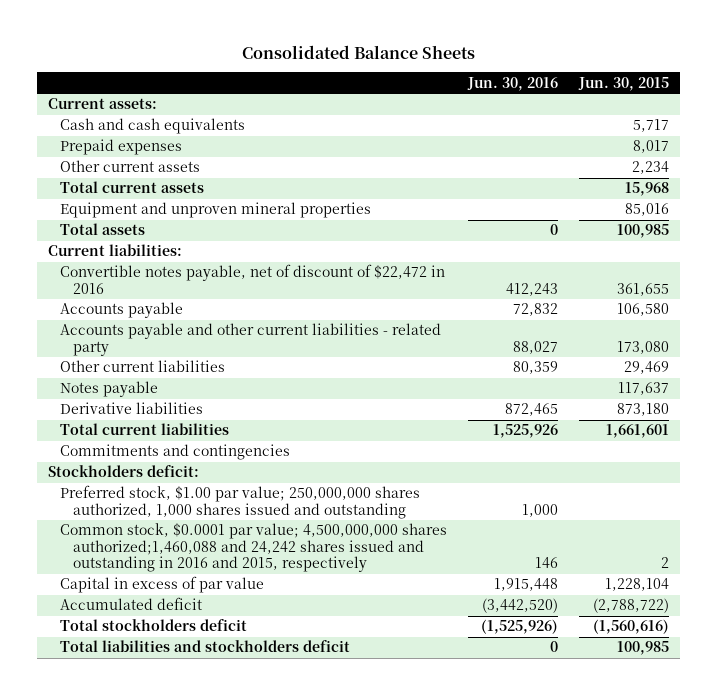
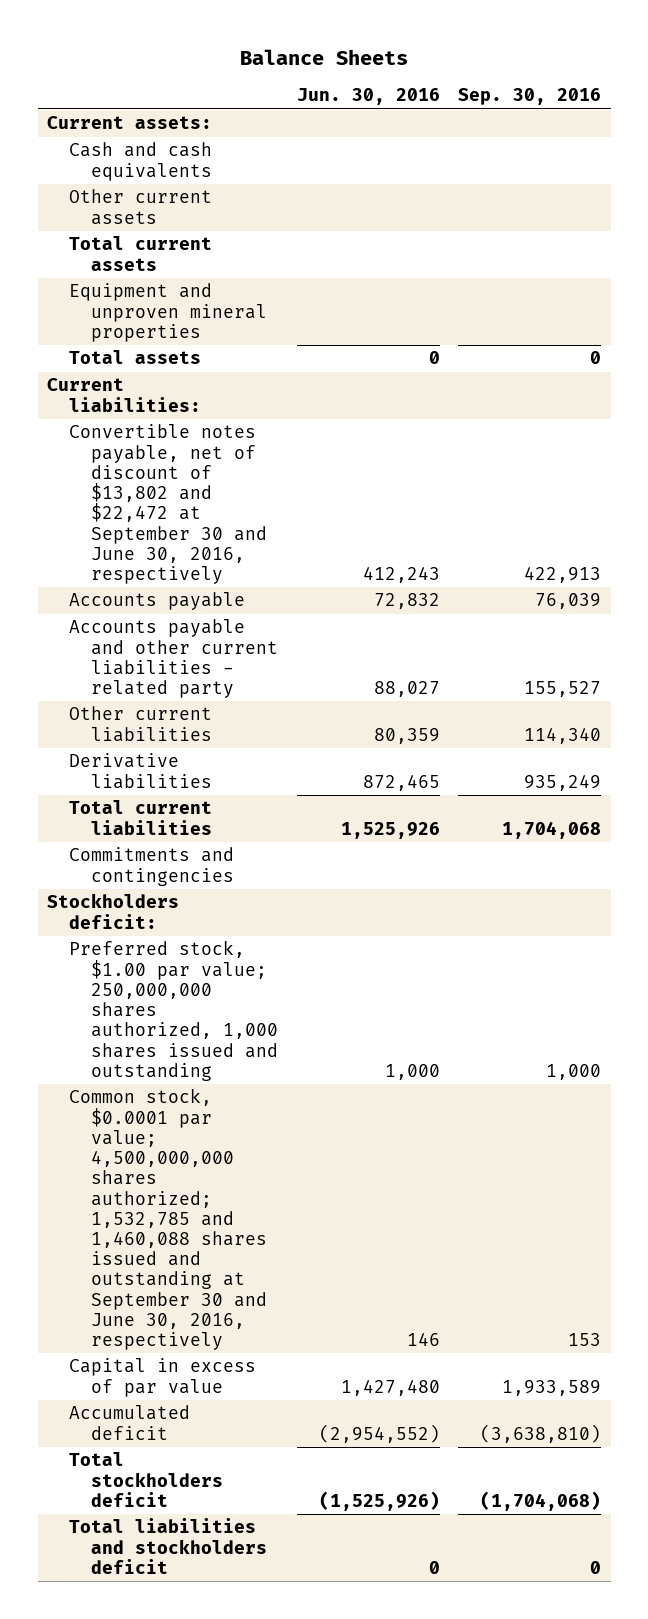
- Consolidated Balance Sheets
+ Balance Sheets
- | Jun. 30, 2016 | Jun. 30, 2015
+ | Jun. 30, 2016 | Sep. 30, 2016
- Prepaid expenses | | 8,017
- Convertible notes payable, net of discount of $22,472 in 2016 | 412,243 | 361,655
+ Convertible notes payable, net of discount of $13,802 and $22,472 at September 30 and June 30, 2016, respectively | 412,243 | 422,913
- Notes payable | | 117,637
- Common stock, $0.0001 par value; 4,500,000,000 shares authorized;1,460,088 and 24,242 shares issued and outstanding in 2016 and 2015, respectively | 146 | 2
- Capital in excess of par value | 1,915,448 | 1,228,104
- Accumulated deficit | (3,442,520) | (2,788,722)
+ Common stock, $0.0001 par value; 4,500,000,000 shares authorized; 1,532,785 and 1,460,088 shares issued and outstanding at September 30 and June 30, 2016, respectively | 146 | 153
+ Capital in excess of par value | 1,427,480 | 1,933,589
+ Accumulated deficit | (2,954,552) | (3,638,810)

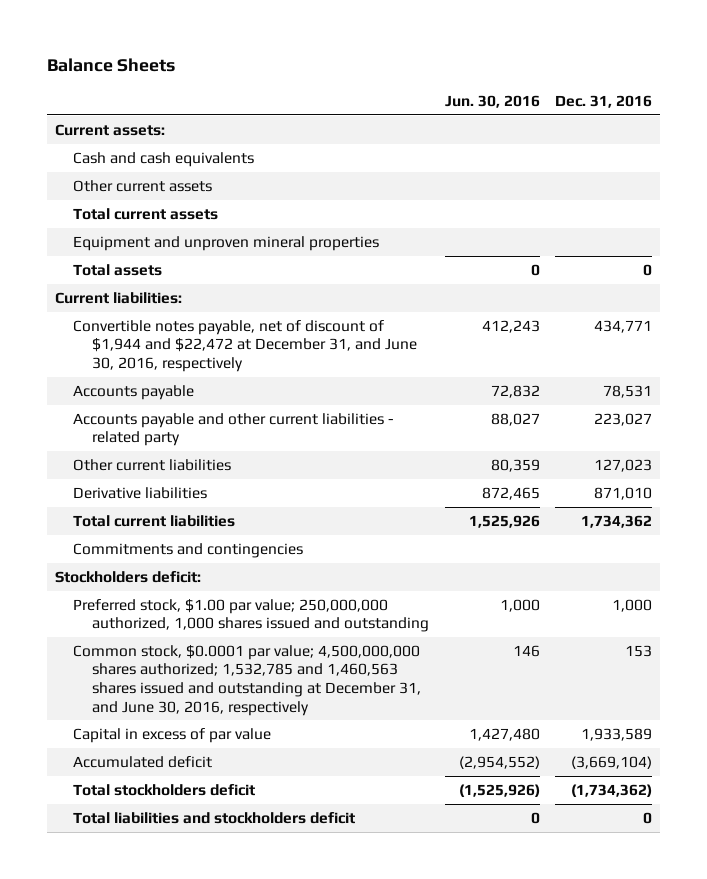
- | Jun. 30, 2016 | Sep. 30, 2016
+ | Jun. 30, 2016 | Dec. 31, 2016
- Convertible notes payable, net of discount of $13,802 and $22,472 at September 30 and June 30, 2016, respectively | 412,243 | 422,913
+ Convertible notes payable, net of discount of $1,944 and $22,472 at December 31, and June 30, 2016, respectively | 412,243 | 434,771
- Preferred stock, $1.00 par value; 250,000,000 shares authorized, 1,000 shares issued and outstanding | 1,000 | 1,000
- Common stock, $0.0001 par value; 4,500,000,000 shares authorized; 1,532,785 and 1,460,088 shares issued and outstanding at September 30 and June 30, 2016, respectively | 146 | 153
+ Preferred stock, $1.00 par value; 250,000,000 authorized, 1,000 shares issued and outstanding | 1,000 | 1,000
+ Common stock, $0.0001 par value; 4,500,000,000 shares authorized; 1,532,785 and 1,460,563 shares issued and outstanding at December 31, and June 30, 2016, respectively | 146 | 153

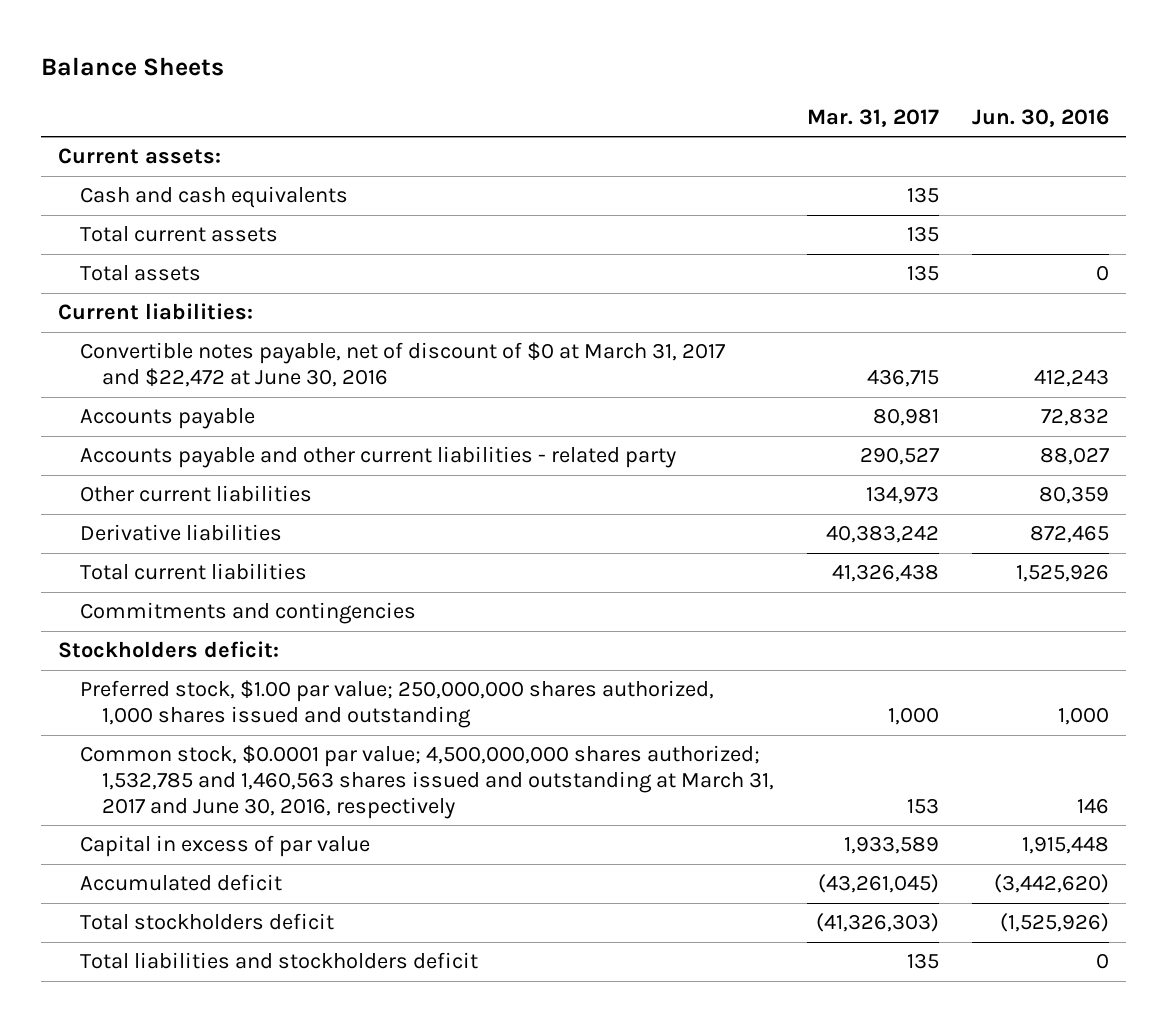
- | Jun. 30, 2016 | Dec. 31, 2016
+ | Mar. 31, 2017 | Jun. 30, 2016
- Other current assets
- Equipment and unproven mineral properties
- Convertible notes payable, net of discount of $1,944 and $22,472 at December 31, and June 30, 2016, respectively | 412,243 | 434,771
+ Convertible notes payable, net of discount of $0 at March 31, 2017 and $22,472 at June 30, 2016 | 436,715 | 412,243
- Preferred stock, $1.00 par value; 250,000,000 authorized, 1,000 shares issued and outstanding | 1,000 | 1,000
- Common stock, $0.0001 par value; 4,500,000,000 shares authorized; 1,532,785 and 1,460,563 shares issued and outstanding at December 31, and June 30, 2016, respectively | 146 | 153
- Capital in excess of par value | 1,427,480 | 1,933,589
- Accumulated deficit | (2,954,552) | (3,669,104)
+ Preferred stock, $1.00 par value; 250,000,000 shares authorized, 1,000 shares issued and outstanding | 1,000 | 1,000
+ Common stock, $0.0001 par value; 4,500,000,000 shares authorized; 1,532,785 and 1,460,563 shares issued and outstanding at March 31, 2017 and June 30, 2016, respectively | 153 | 146
+ Capital in excess of par value | 1,933,589 | 1,915,448
+ Accumulated deficit | (43,261,045) | (3,442,620)

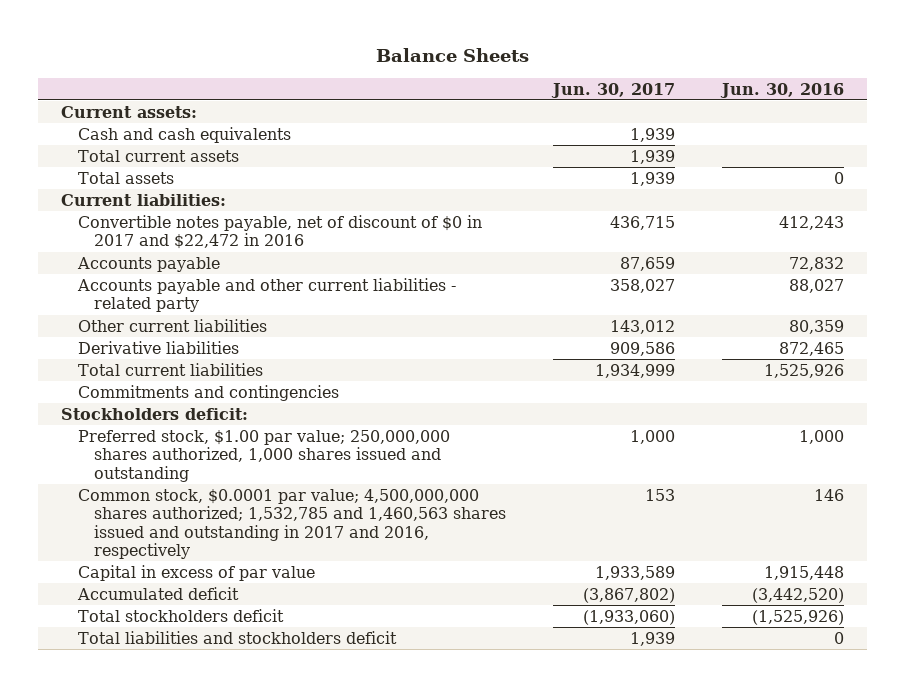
- | Mar. 31, 2017 | Jun. 30, 2016
+ | Jun. 30, 2017 | Jun. 30, 2016
- Convertible notes payable, net of discount of $0 at March 31, 2017 and $22,472 at June 30, 2016 | 436,715 | 412,243
+ Convertible notes payable, net of discount of $0 in 2017 and $22,472 in 2016 | 436,715 | 412,243
- Common stock, $0.0001 par value; 4,500,000,000 shares authorized; 1,532,785 and 1,460,563 shares issued and outstanding at March 31, 2017 and June 30, 2016, respectively | 153 | 146
+ Common stock, $0.0001 par value; 4,500,000,000 shares authorized; 1,532,785 and 1,460,563 shares issued and outstanding in 2017 and 2016, respectively | 153 | 146
- Accumulated deficit | (43,261,045) | (3,442,620)
+ Accumulated deficit | (3,867,802) | (3,442,520)

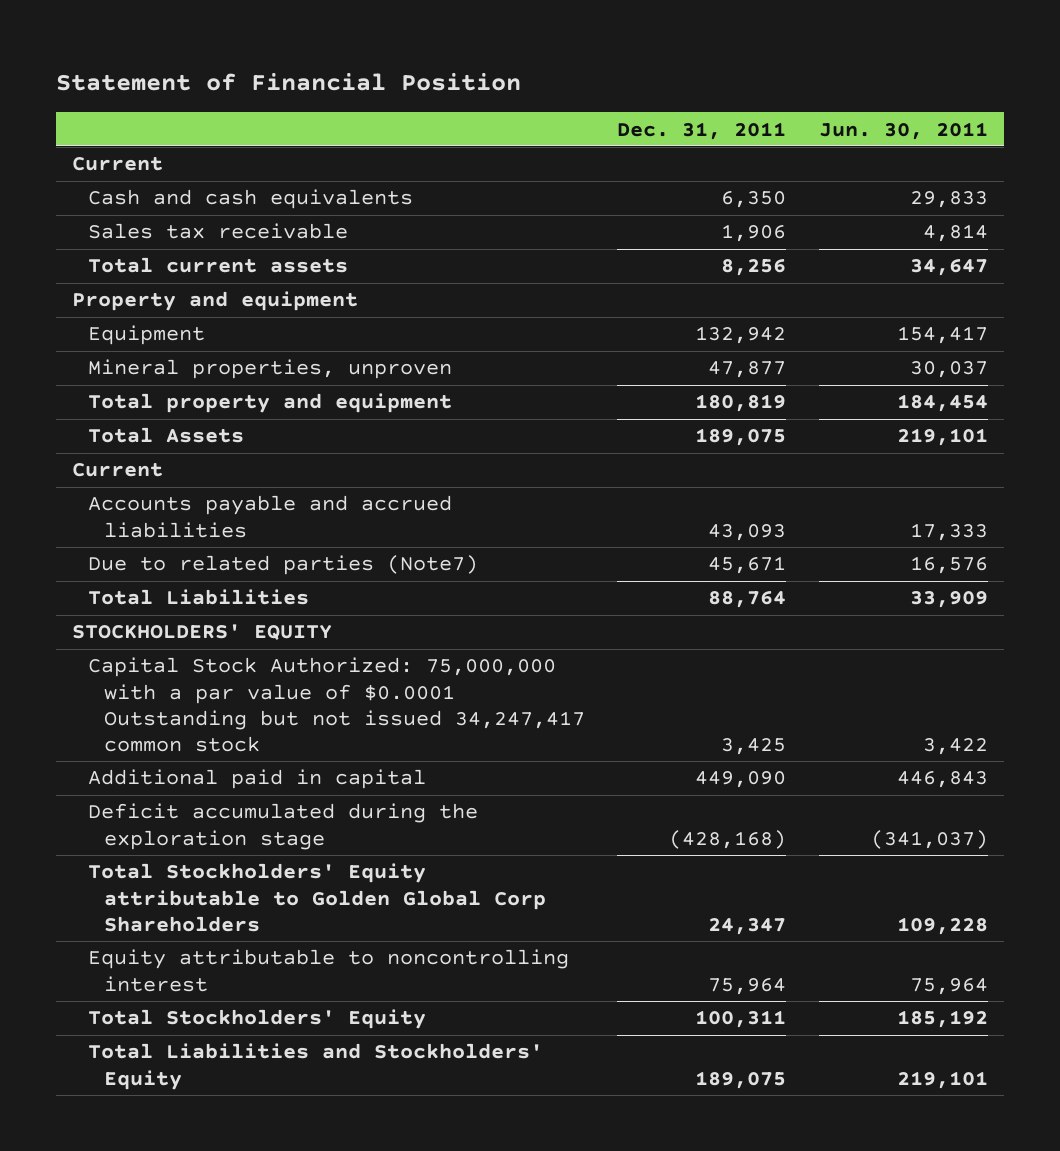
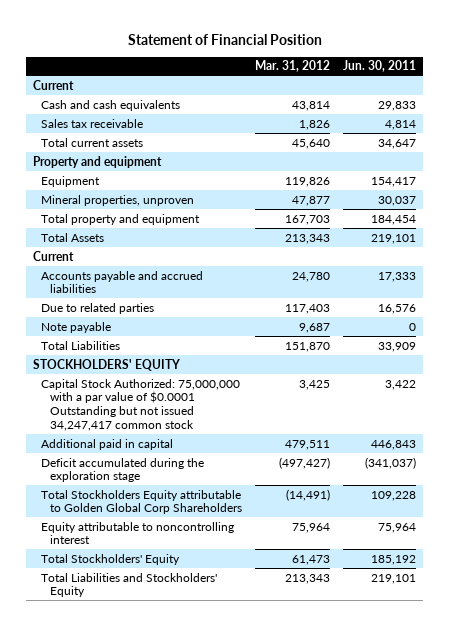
- | Dec. 31, 2011 | Jun. 30, 2011
+ | Mar. 31, 2012 | Jun. 30, 2011
- Due to related parties (Note7) | 45,671 | 16,576
+ Due to related parties | 117,403 | 16,576
+ Note payable | 9,687 | 0
- Total Stockholders' Equity attributable to Golden Global Corp Shareholders | 24,347 | 109,228
+ Total Stockholders Equity attributable to Golden Global Corp Shareholders | (14,491) | 109,228

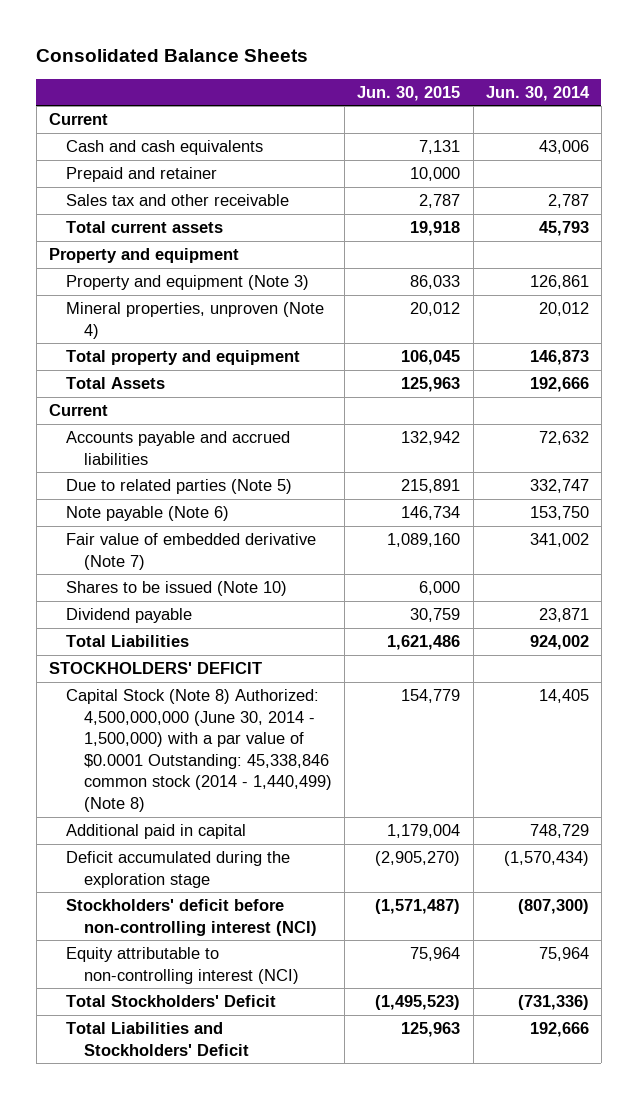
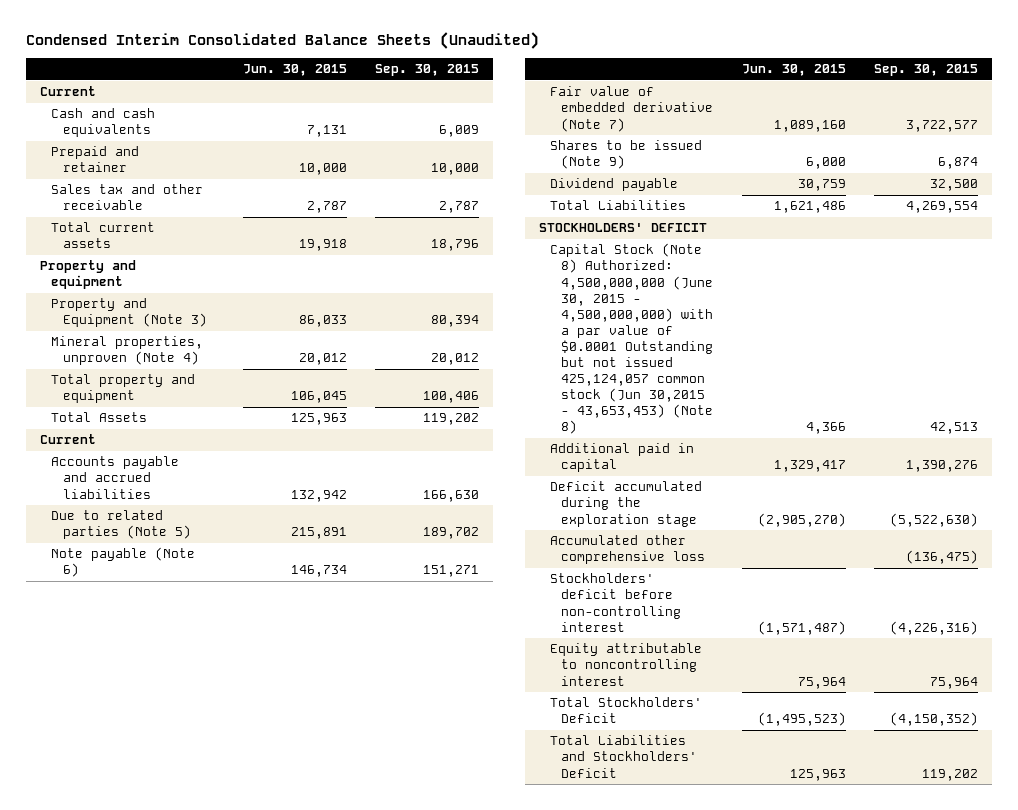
- Consolidated Balance Sheets
+ Condensed Interim Consolidated Balance Sheets (Unaudited)
- | Jun. 30, 2015 | Jun. 30, 2014
+ | Jun. 30, 2015 | Sep. 30, 2015
- Property and equipment (Note 3) | 86,033 | 126,861
+ Property and Equipment (Note 3) | 86,033 | 80,394
- Shares to be issued (Note 10) | 6,000 |
+ Shares to be issued (Note 9) | 6,000 | 6,874
- Capital Stock (Note 8) Authorized: 4,500,000,000 (June 30, 2014 - 1,500,000) with a par value of $0.0001 Outstanding: 45,338,846 common stock (2014 - 1,440,499) (Note 8) | 154,779 | 14,405
- Additional paid in capital | 1,179,004 | 748,729
+ Capital Stock (Note 8) Authorized: 4,500,000,000 (June 30, 2015 - 4,500,000,000) with a par value of $0.0001 Outstanding but not issued 425,124,057 common stock (Jun 30,2015 - 43,653,453) (Note 8) | 4,366 | 42,513
+ Additional paid in capital | 1,329,417 | 1,390,276
- Stockholders' deficit before non-controlling interest (NCI) | (1,571,487) | (807,300)
- Equity attributable to non-controlling interest (NCI) | 75,964 | 75,964
+ Accumulated other comprehensive loss | | (136,475)
+ Stockholders' deficit before non-controlling interest | (1,571,487) | (4,226,316)
+ Equity attributable to noncontrolling interest | 75,964 | 75,964

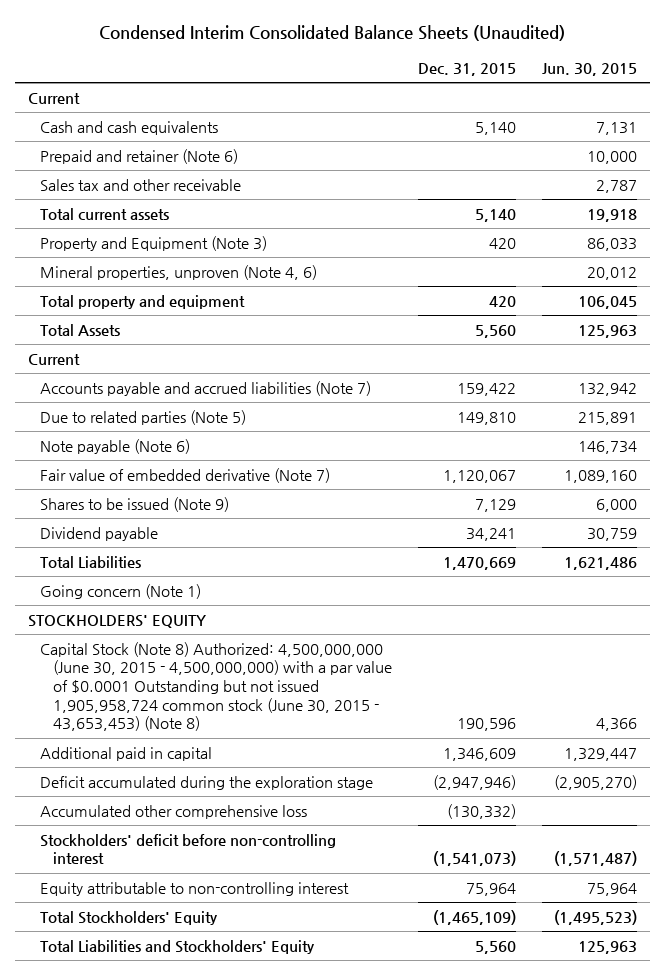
- | Jun. 30, 2015 | Sep. 30, 2015
+ | Dec. 31, 2015 | Jun. 30, 2015
- Prepaid and retainer | 10,000 | 10,000
+ Prepaid and retainer (Note 6) | | 10,000
- Property and equipment
- Mineral properties, unproven (Note 4) | 20,012 | 20,012
+ Mineral properties, unproven (Note 4, 6) | | 20,012
- Accounts payable and accrued liabilities | 132,942 | 166,630
+ Accounts payable and accrued liabilities (Note 7) | 159,422 | 132,942
- STOCKHOLDERS' DEFICIT
- Capital Stock (Note 8) Authorized: 4,500,000,000 (June 30, 2015 - 4,500,000,000) with a par value of $0.0001 Outstanding but not issued 425,124,057 common stock (Jun 30,2015 - 43,653,453) (Note 8) | 4,366 | 42,513
- Additional paid in capital | 1,329,417 | 1,390,276
+ Going concern (Note 1)
+ STOCKHOLDERS' EQUITY
+ Capital Stock (Note 8) Authorized: 4,500,000,000 (June 30, 2015 - 4,500,000,000) with a par value of $0.0001 Outstanding but not issued 1,905,958,724 common stock (June 30, 2015 - 43,653,453) (Note 8) | 190,596 | 4,366
+ Additional paid in capital | 1,346,609 | 1,329,447
- Equity attributable to noncontrolling interest | 75,964 | 75,964
- Total Stockholders' Deficit | (1,495,523) | (4,150,352)
- Total Liabilities and Stockholders' Deficit | 125,963 | 119,202
+ Equity attributable to non-controlling interest | 75,964 | 75,964
+ Total Stockholders' Equity | (1,465,109) | (1,495,523)
+ Total Liabilities and Stockholders' Equity | 5,560 | 125,963

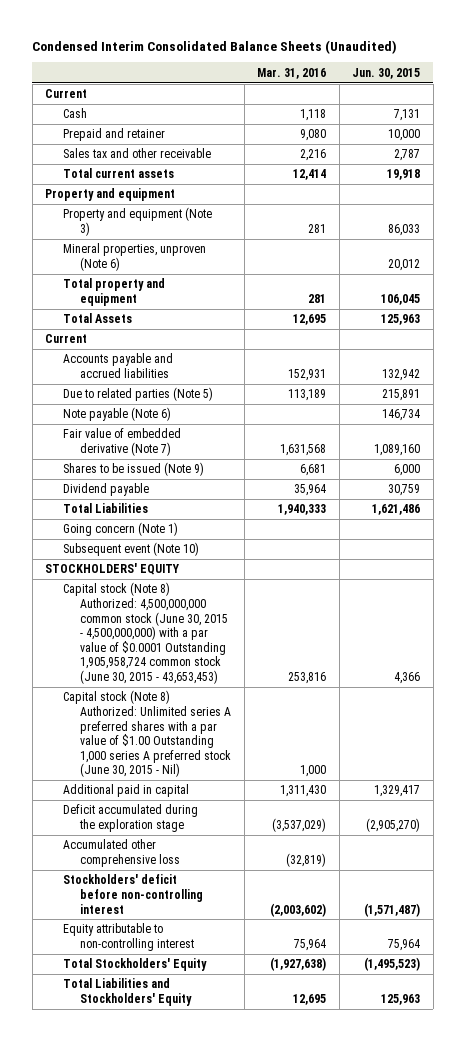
- | Dec. 31, 2015 | Jun. 30, 2015
+ | Mar. 31, 2016 | Jun. 30, 2015
- Cash and cash equivalents | 5,140 | 7,131
- Prepaid and retainer (Note 6) | | 10,000
+ Cash | 1,118 | 7,131
+ Prepaid and retainer | 9,080 | 10,000
- Property and Equipment (Note 3) | 420 | 86,033
- Mineral properties, unproven (Note 4, 6) | | 20,012
+ Property and equipment
+ Property and equipment (Note 3) | 281 | 86,033
+ Mineral properties, unproven (Note 6) | | 20,012
- Accounts payable and accrued liabilities (Note 7) | 159,422 | 132,942
+ Accounts payable and accrued liabilities | 152,931 | 132,942
+ Subsequent event (Note 10)
- Capital Stock (Note 8) Authorized: 4,500,000,000 (June 30, 2015 - 4,500,000,000) with a par value of $0.0001 Outstanding but not issued 1,905,958,724 common stock (June 30, 2015 - 43,653,453) (Note 8) | 190,596 | 4,366
- Additional paid in capital | 1,346,609 | 1,329,447
+ Capital stock (Note 8) Authorized: 4,500,000,000 common stock (June 30, 2015 - 4,500,000,000) with a par value of $0.0001 Outstanding 1,905,958,724 common stock (June 30, 2015 - 43,653,453) | 253,816 | 4,366
+ Capital stock (Note 8) Authorized: Unlimited series A preferred shares with a par value of $1.00 Outstanding 1,000 series A preferred stock (June 30, 2015 - Nil) | 1,000 |
+ Additional paid in capital | 1,311,430 | 1,329,417

